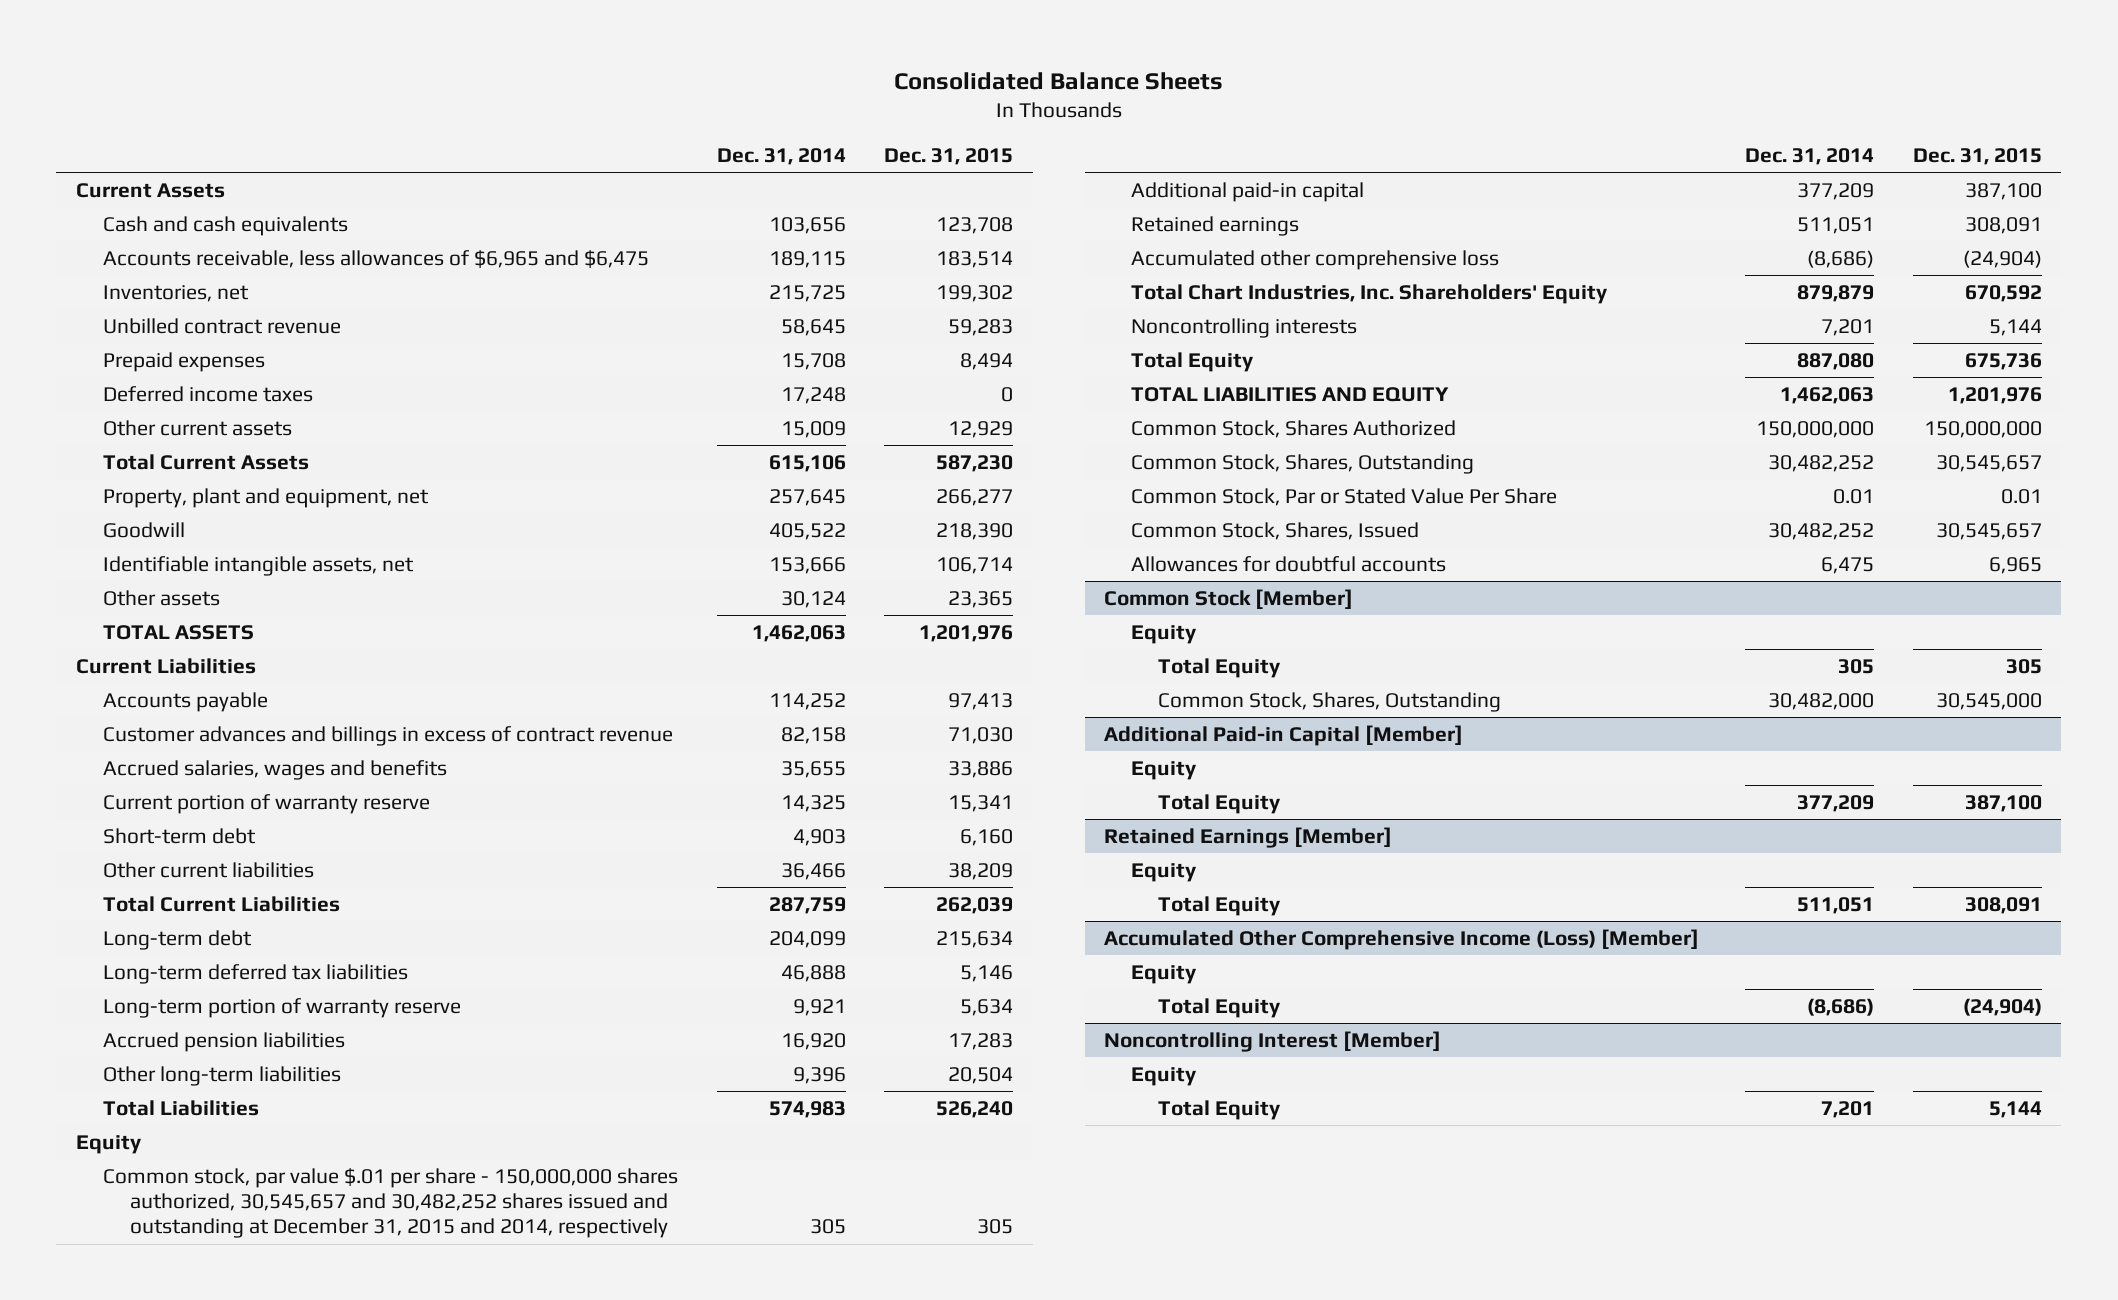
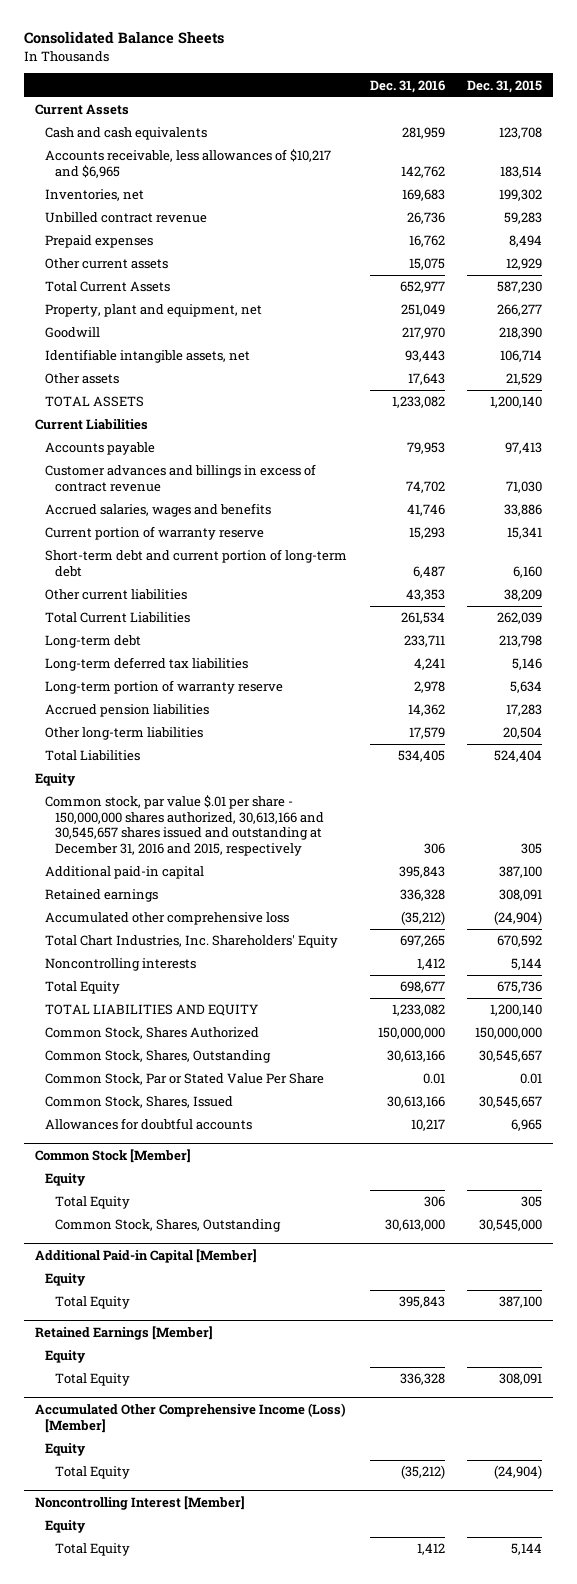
- | Dec. 31, 2014 | Dec. 31, 2015
+ | Dec. 31, 2016 | Dec. 31, 2015
- Accounts receivable, less allowances of $6,965 and $6,475 | 189,115 | 183,514
+ Accounts receivable, less allowances of $10,217 and $6,965 | 142,762 | 183,514
- Deferred income taxes | 17,248 | 0
- Other assets | 30,124 | 23,365
- TOTAL ASSETS | 1,462,063 | 1,201,976
+ Other assets | 17,643 | 21,529
+ TOTAL ASSETS | 1,233,082 | 1,200,140
- Short-term debt | 4,903 | 6,160
+ Short-term debt and current portion of long-term debt | 6,487 | 6,160
- Long-term debt | 204,099 | 215,634
+ Long-term debt | 233,711 | 213,798
- Total Liabilities | 574,983 | 526,240
+ Total Liabilities | 534,405 | 524,404
- Common stock, par value $.01 per share - 150,000,000 shares authorized, 30,545,657 and 30,482,252 shares issued and outstanding at December 31, 2015 and 2014, respectively | 305 | 305
+ Common stock, par value $.01 per share - 150,000,000 shares authorized, 30,613,166 and 30,545,657 shares issued and outstanding at December 31, 2016 and 2015, respectively | 306 | 305
- TOTAL LIABILITIES AND EQUITY | 1,462,063 | 1,201,976
+ TOTAL LIABILITIES AND EQUITY | 1,233,082 | 1,200,140

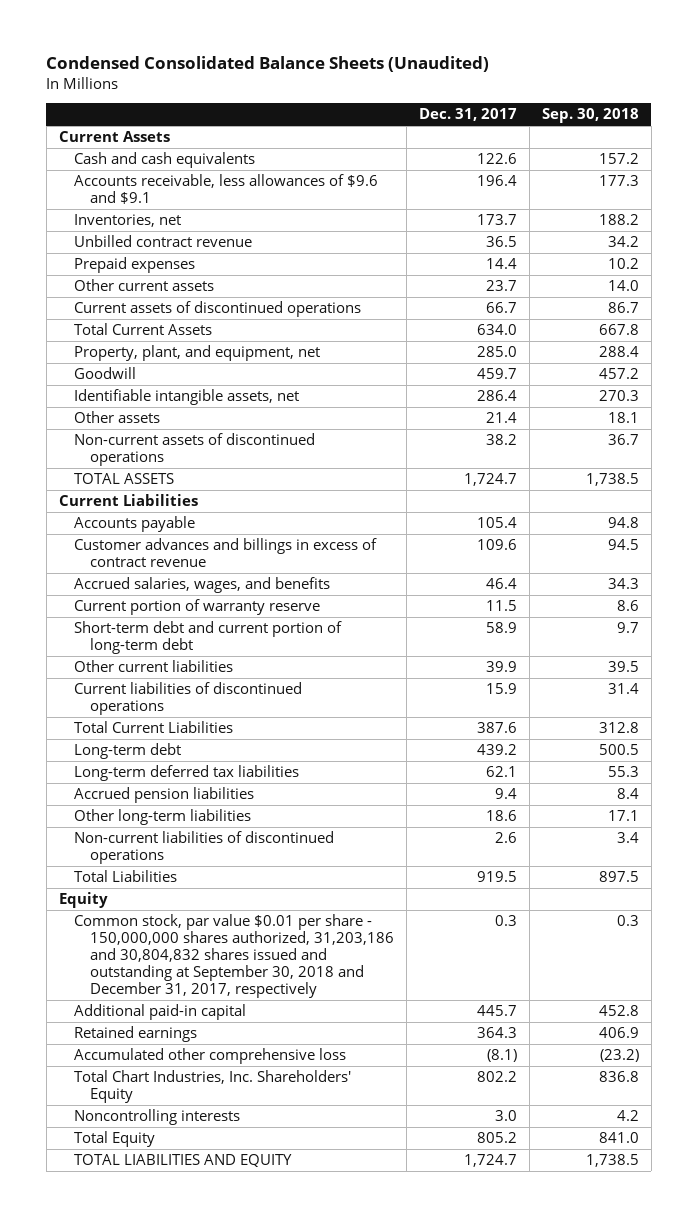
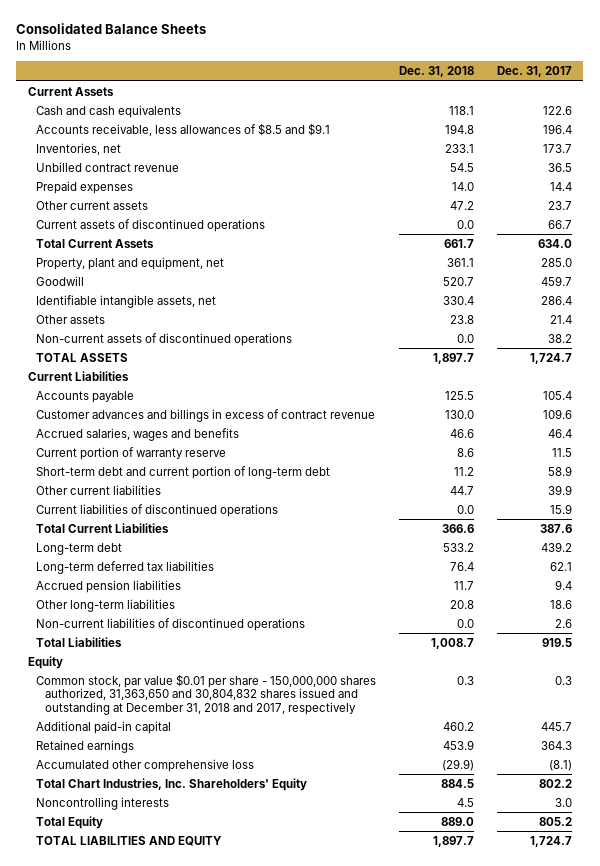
- Condensed Consolidated Balance Sheets (Unaudited)
+ Consolidated Balance Sheets
- | Dec. 31, 2017 | Sep. 30, 2018
+ | Dec. 31, 2018 | Dec. 31, 2017
- Accounts receivable, less allowances of $9.6 and $9.1 | 196.4 | 177.3
+ Accounts receivable, less allowances of $8.5 and $9.1 | 194.8 | 196.4
- Property, plant, and equipment, net | 285.0 | 288.4
+ Property, plant and equipment, net | 361.1 | 285.0
- Accrued salaries, wages, and benefits | 46.4 | 34.3
+ Accrued salaries, wages and benefits | 46.6 | 46.4
- Common stock, par value $0.01 per share - 150,000,000 shares authorized, 31,203,186 and 30,804,832 shares issued and outstanding at September 30, 2018 and December 31, 2017, respectively | 0.3 | 0.3
+ Common stock, par value $0.01 per share - 150,000,000 shares authorized, 31,363,650 and 30,804,832 shares issued and outstanding at December 31, 2018 and 2017, respectively | 0.3 | 0.3

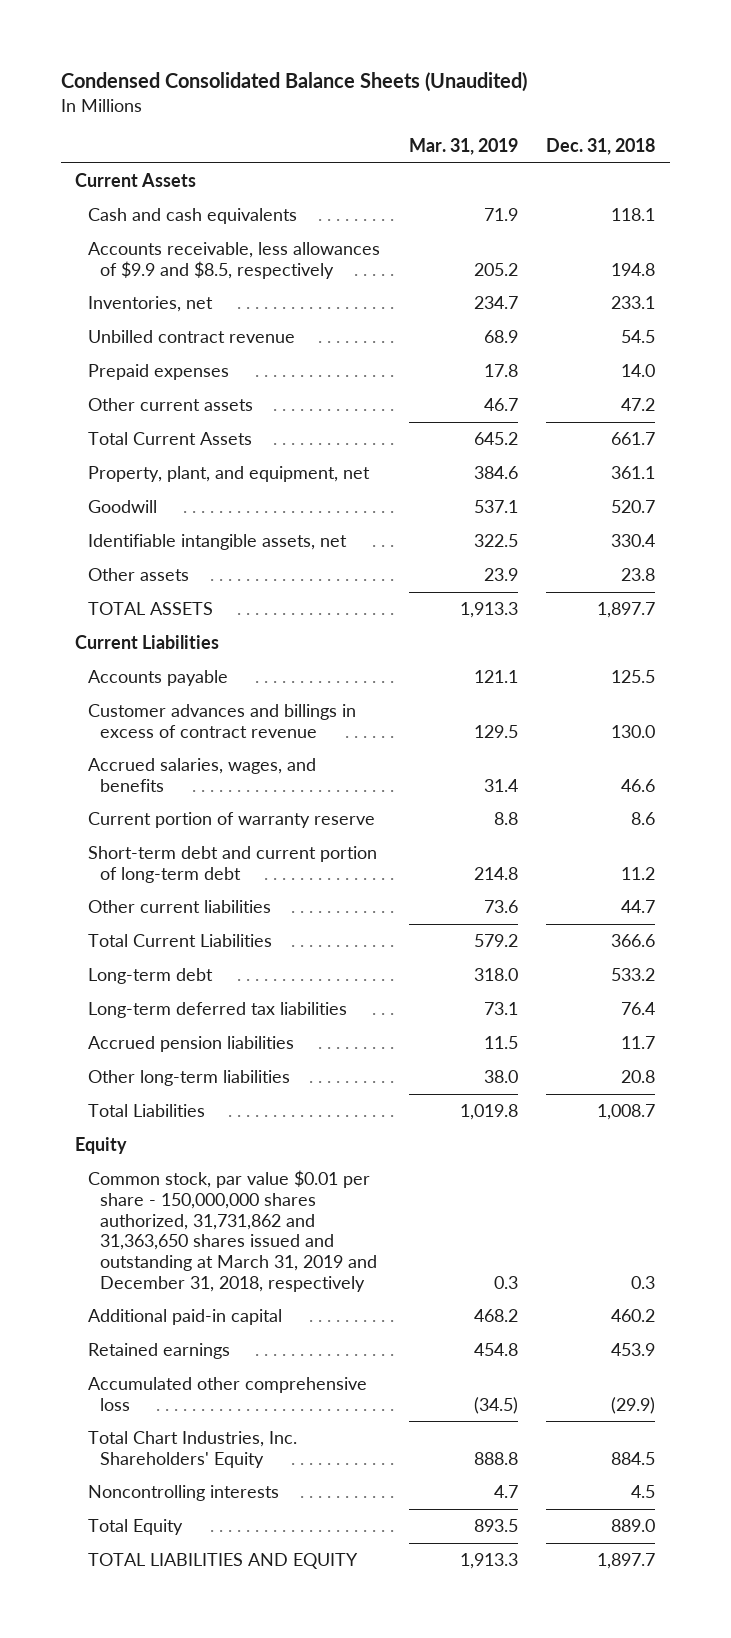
- Consolidated Balance Sheets
+ Condensed Consolidated Balance Sheets (Unaudited)
- | Dec. 31, 2018 | Dec. 31, 2017
+ | Mar. 31, 2019 | Dec. 31, 2018
- Accounts receivable, less allowances of $8.5 and $9.1 | 194.8 | 196.4
+ Accounts receivable, less allowances of $9.9 and $8.5, respectively | 205.2 | 194.8
- Current assets of discontinued operations | 0.0 | 66.7
- Property, plant and equipment, net | 361.1 | 285.0
+ Property, plant, and equipment, net | 384.6 | 361.1
- Non-current assets of discontinued operations | 0.0 | 38.2
- Accrued salaries, wages and benefits | 46.6 | 46.4
+ Accrued salaries, wages, and benefits | 31.4 | 46.6
- Current liabilities of discontinued operations | 0.0 | 15.9
- Non-current liabilities of discontinued operations | 0.0 | 2.6
- Common stock, par value $0.01 per share - 150,000,000 shares authorized, 31,363,650 and 30,804,832 shares issued and outstanding at December 31, 2018 and 2017, respectively | 0.3 | 0.3
+ Common stock, par value $0.01 per share - 150,000,000 shares authorized, 31,731,862 and 31,363,650 shares issued and outstanding at March 31, 2019 and December 31, 2018, respectively | 0.3 | 0.3

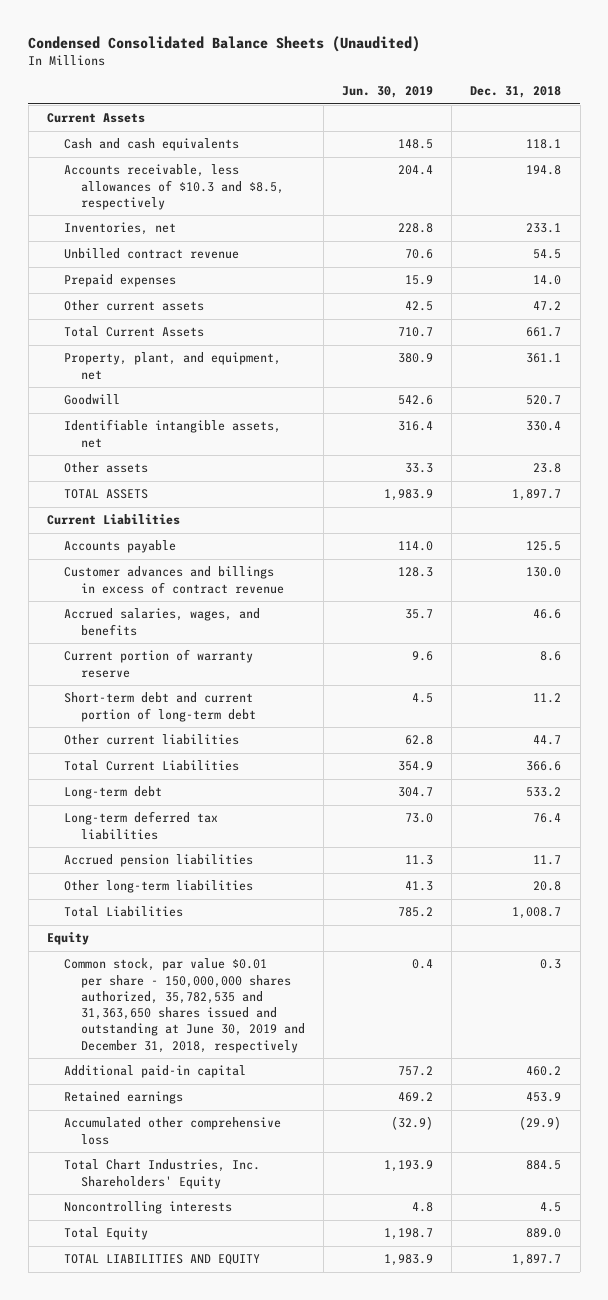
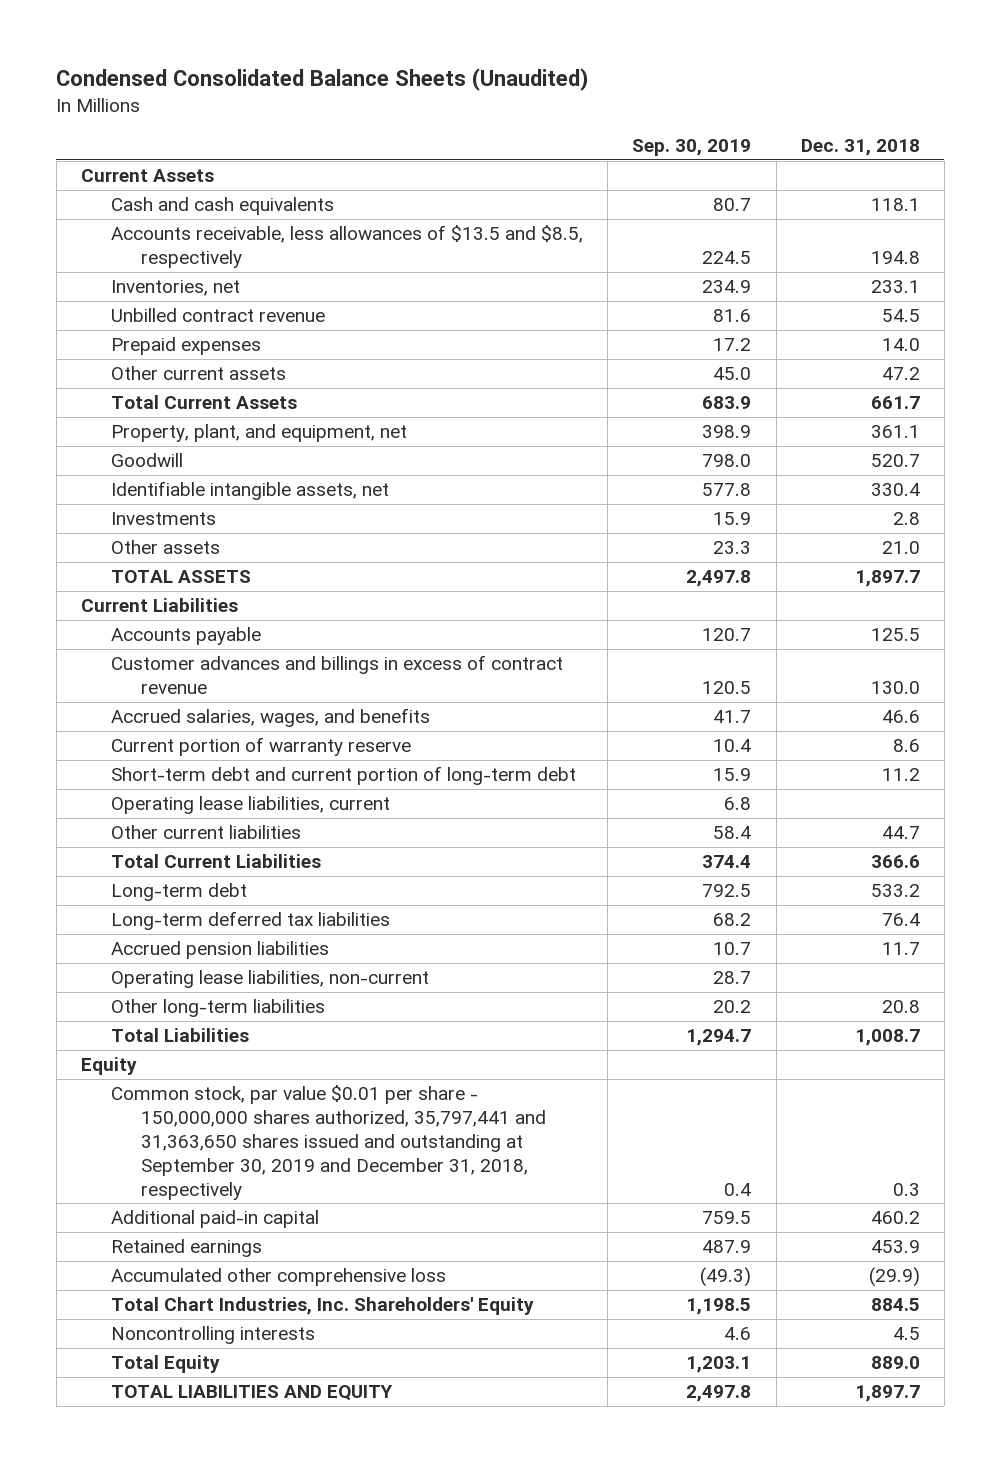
- | Jun. 30, 2019 | Dec. 31, 2018
+ | Sep. 30, 2019 | Dec. 31, 2018
- Accounts receivable, less allowances of $10.3 and $8.5, respectively | 204.4 | 194.8
+ Accounts receivable, less allowances of $13.5 and $8.5, respectively | 224.5 | 194.8
- Other assets | 33.3 | 23.8
+ Investments | 15.9 | 2.8
+ Other assets | 23.3 | 21.0
+ Operating lease liabilities, current | 6.8 |
+ Operating lease liabilities, non-current | 28.7 |
- Common stock, par value $0.01 per share - 150,000,000 shares authorized, 35,782,535 and 31,363,650 shares issued and outstanding at June 30, 2019 and December 31, 2018, respectively | 0.4 | 0.3
+ Common stock, par value $0.01 per share - 150,000,000 shares authorized, 35,797,441 and 31,363,650 shares issued and outstanding at September 30, 2019 and December 31, 2018, respectively | 0.4 | 0.3

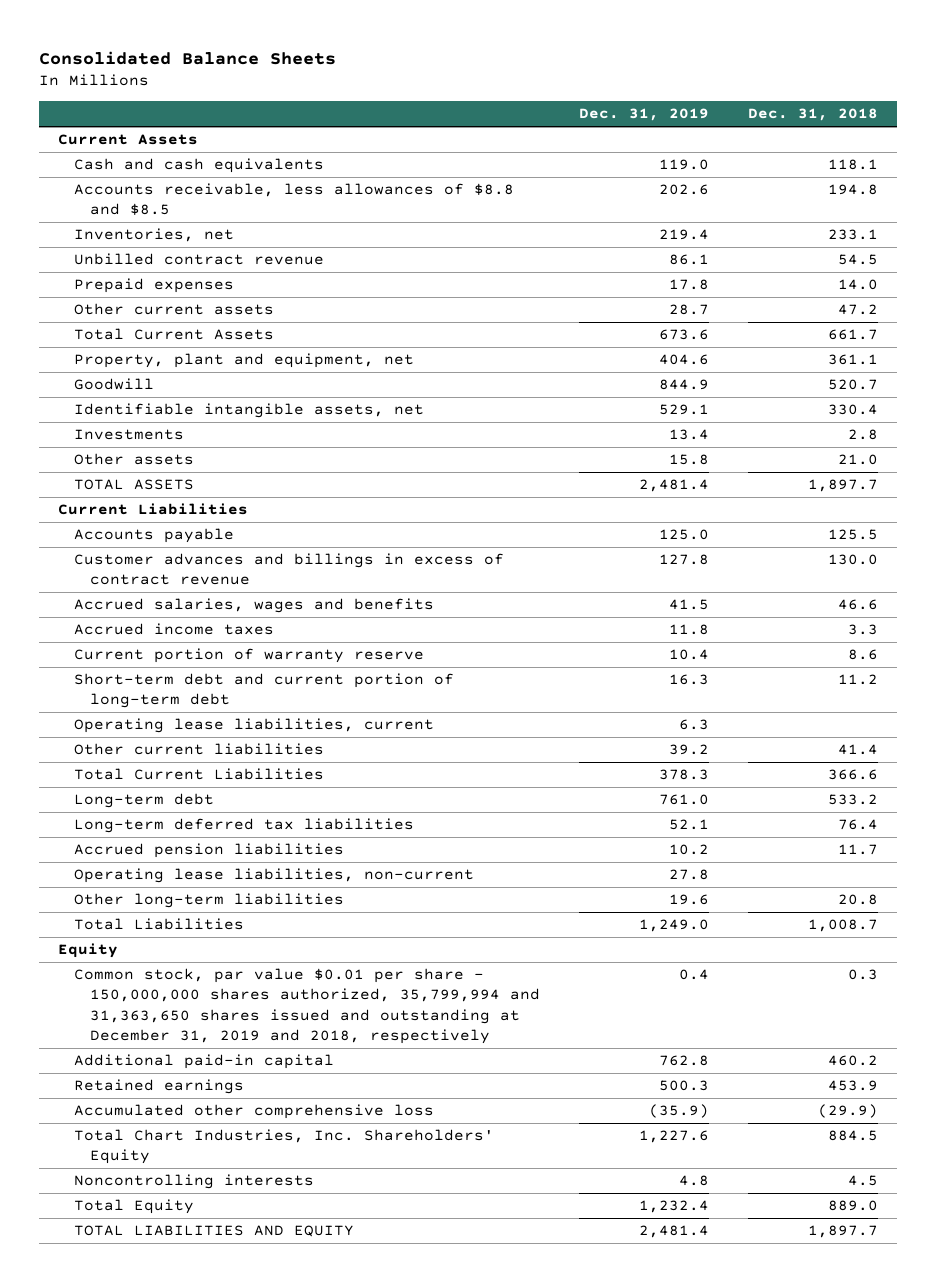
- Condensed Consolidated Balance Sheets (Unaudited)
+ Consolidated Balance Sheets
- | Sep. 30, 2019 | Dec. 31, 2018
+ | Dec. 31, 2019 | Dec. 31, 2018
- Accounts receivable, less allowances of $13.5 and $8.5, respectively | 224.5 | 194.8
+ Accounts receivable, less allowances of $8.8 and $8.5 | 202.6 | 194.8
- Property, plant, and equipment, net | 398.9 | 361.1
+ Property, plant and equipment, net | 404.6 | 361.1
- Accrued salaries, wages, and benefits | 41.7 | 46.6
+ Accrued salaries, wages and benefits | 41.5 | 46.6
+ Accrued income taxes | 11.8 | 3.3
- Other current liabilities | 58.4 | 44.7
+ Other current liabilities | 39.2 | 41.4
- Common stock, par value $0.01 per share - 150,000,000 shares authorized, 35,797,441 and 31,363,650 shares issued and outstanding at September 30, 2019 and December 31, 2018, respectively | 0.4 | 0.3
+ Common stock, par value $0.01 per share - 150,000,000 shares authorized, 35,799,994 and 31,363,650 shares issued and outstanding at December 31, 2019 and 2018, respectively | 0.4 | 0.3

